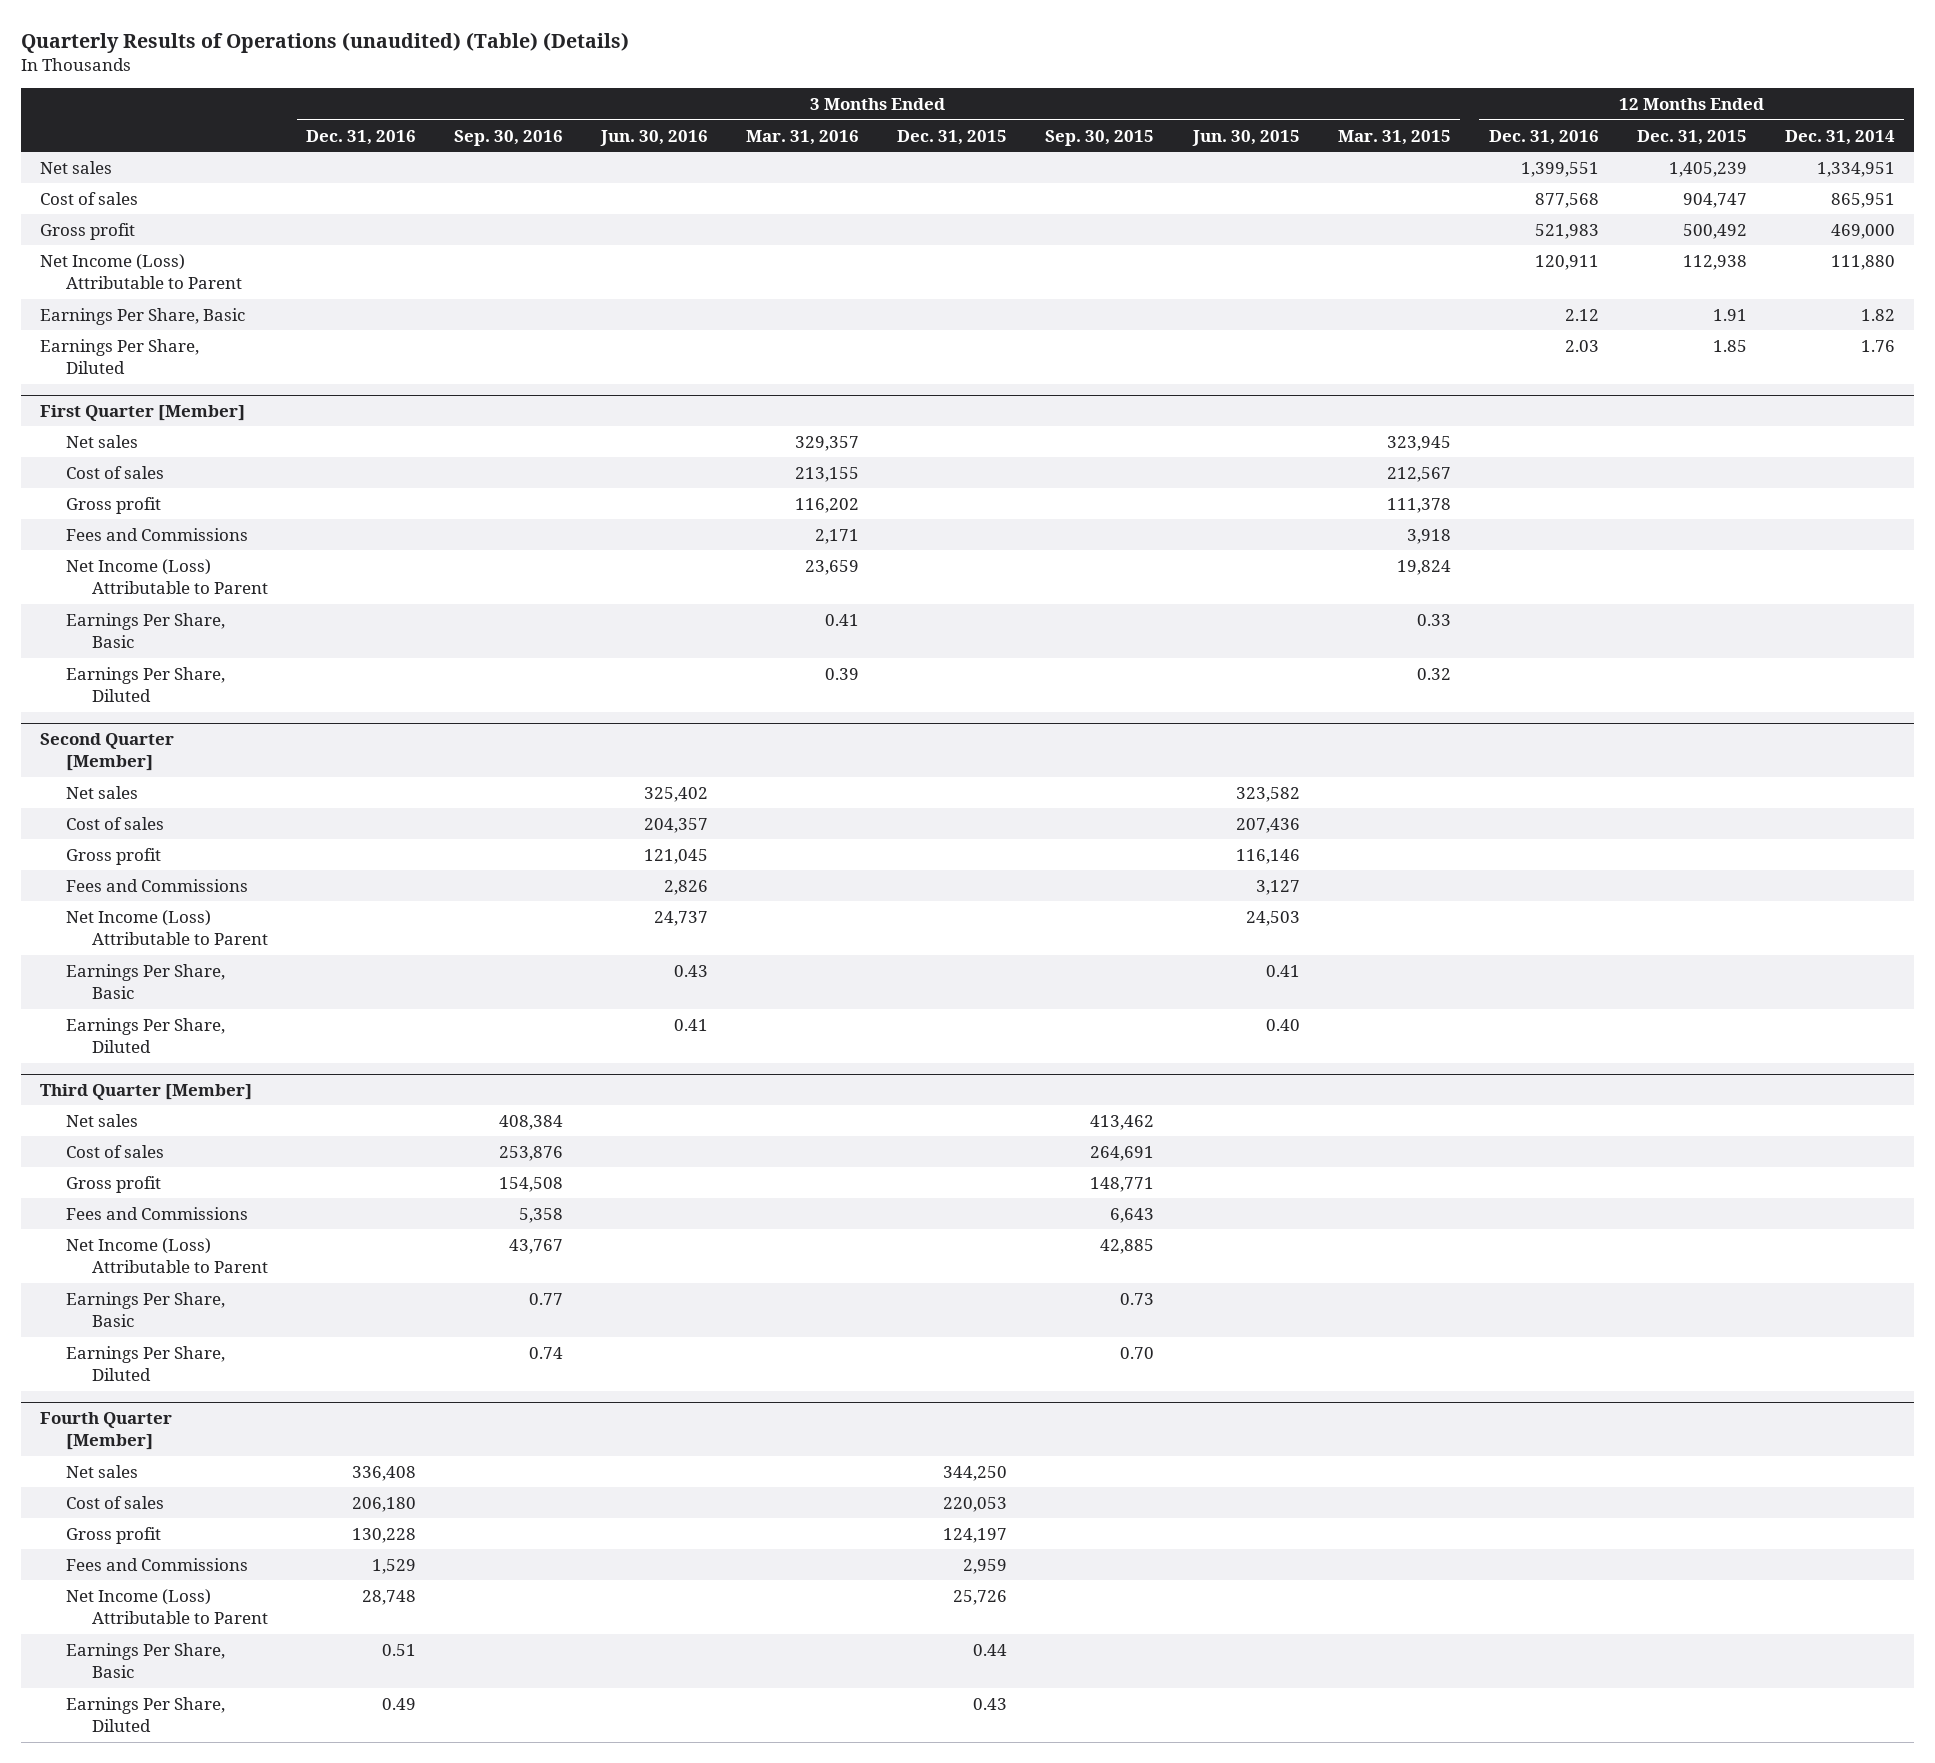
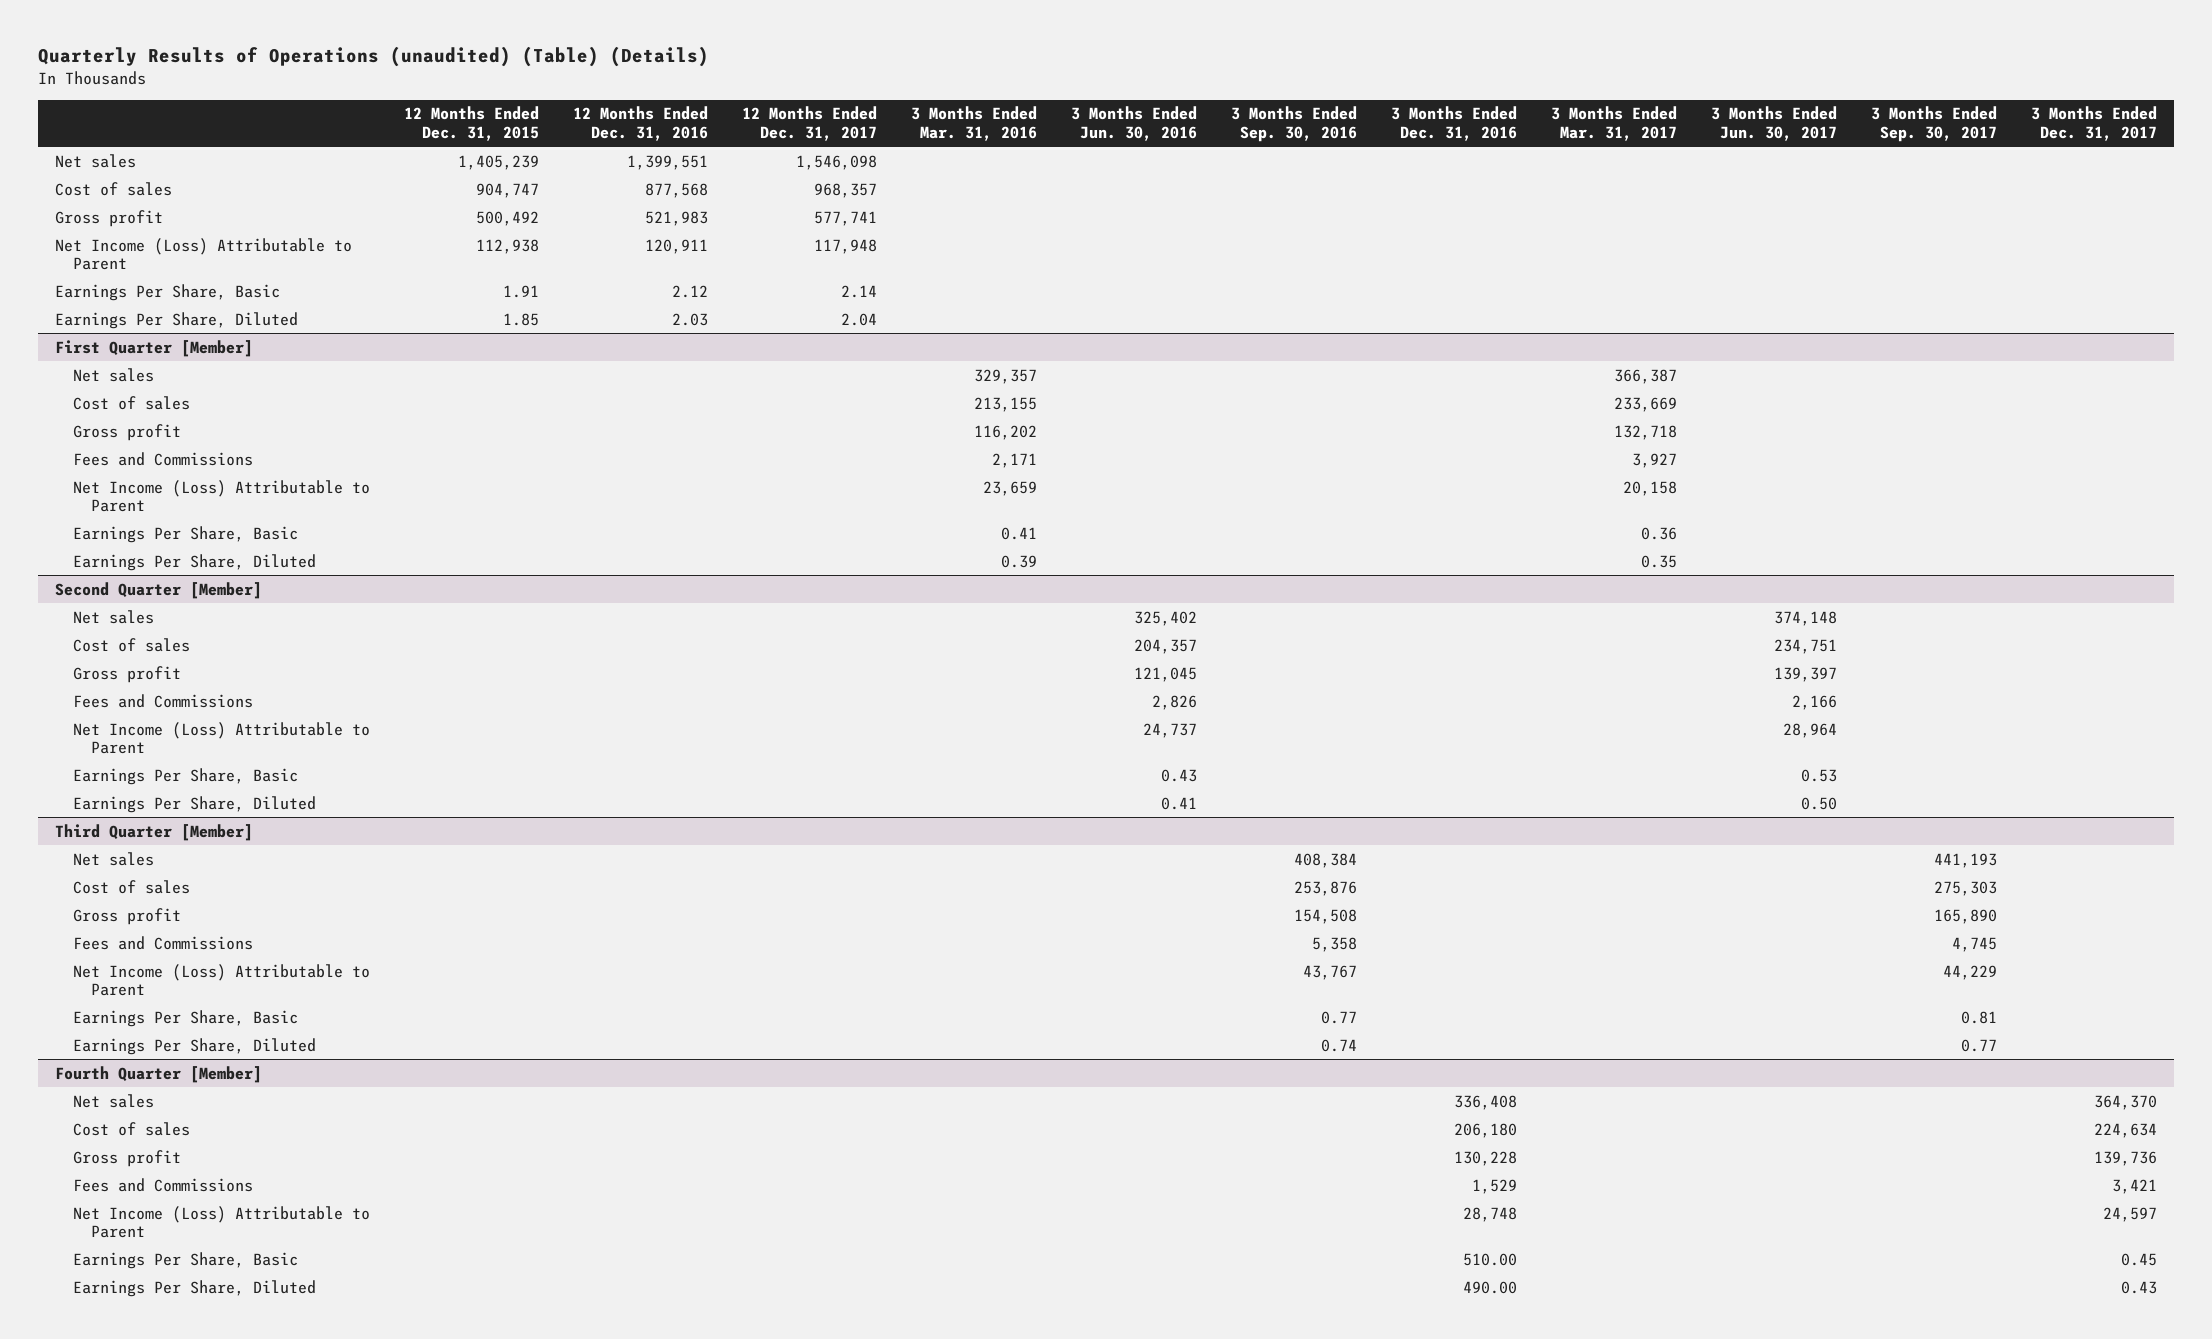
- | 3 Months Ended Dec. 31, 2016 | 3 Months Ended Sep. 30, 2016 | 3 Months Ended Jun. 30, 2016 | 3 Months Ended Mar. 31, 2016 | 3 Months Ended Dec. 31, 2015 | 3 Months Ended Sep. 30, 2015 | 3 Months Ended Jun. 30, 2015 | 3 Months Ended Mar. 31, 2015 | 12 Months Ended Dec. 31, 2016 | 12 Months Ended Dec. 31, 2015 | 12 Months Ended Dec. 31, 2014
+ | 12 Months Ended Dec. 31, 2015 | 12 Months Ended Dec. 31, 2016 | 12 Months Ended Dec. 31, 2017 | 3 Months Ended Mar. 31, 2016 | 3 Months Ended Jun. 30, 2016 | 3 Months Ended Sep. 30, 2016 | 3 Months Ended Dec. 31, 2016 | 3 Months Ended Mar. 31, 2017 | 3 Months Ended Jun. 30, 2017 | 3 Months Ended Sep. 30, 2017 | 3 Months Ended Dec. 31, 2017
@ Fourth Quarter [Member]
- Earnings Per Share, Basic | 0.51 | | | | 0.44 | | | | | |
- Earnings Per Share, Diluted | 0.49 | | | | 0.43 | | | | | |
+ Earnings Per Share, Basic | | | | | | | 510.00 | | | | 0.45
+ Earnings Per Share, Diluted | | | | | | | 490.00 | | | | 0.43

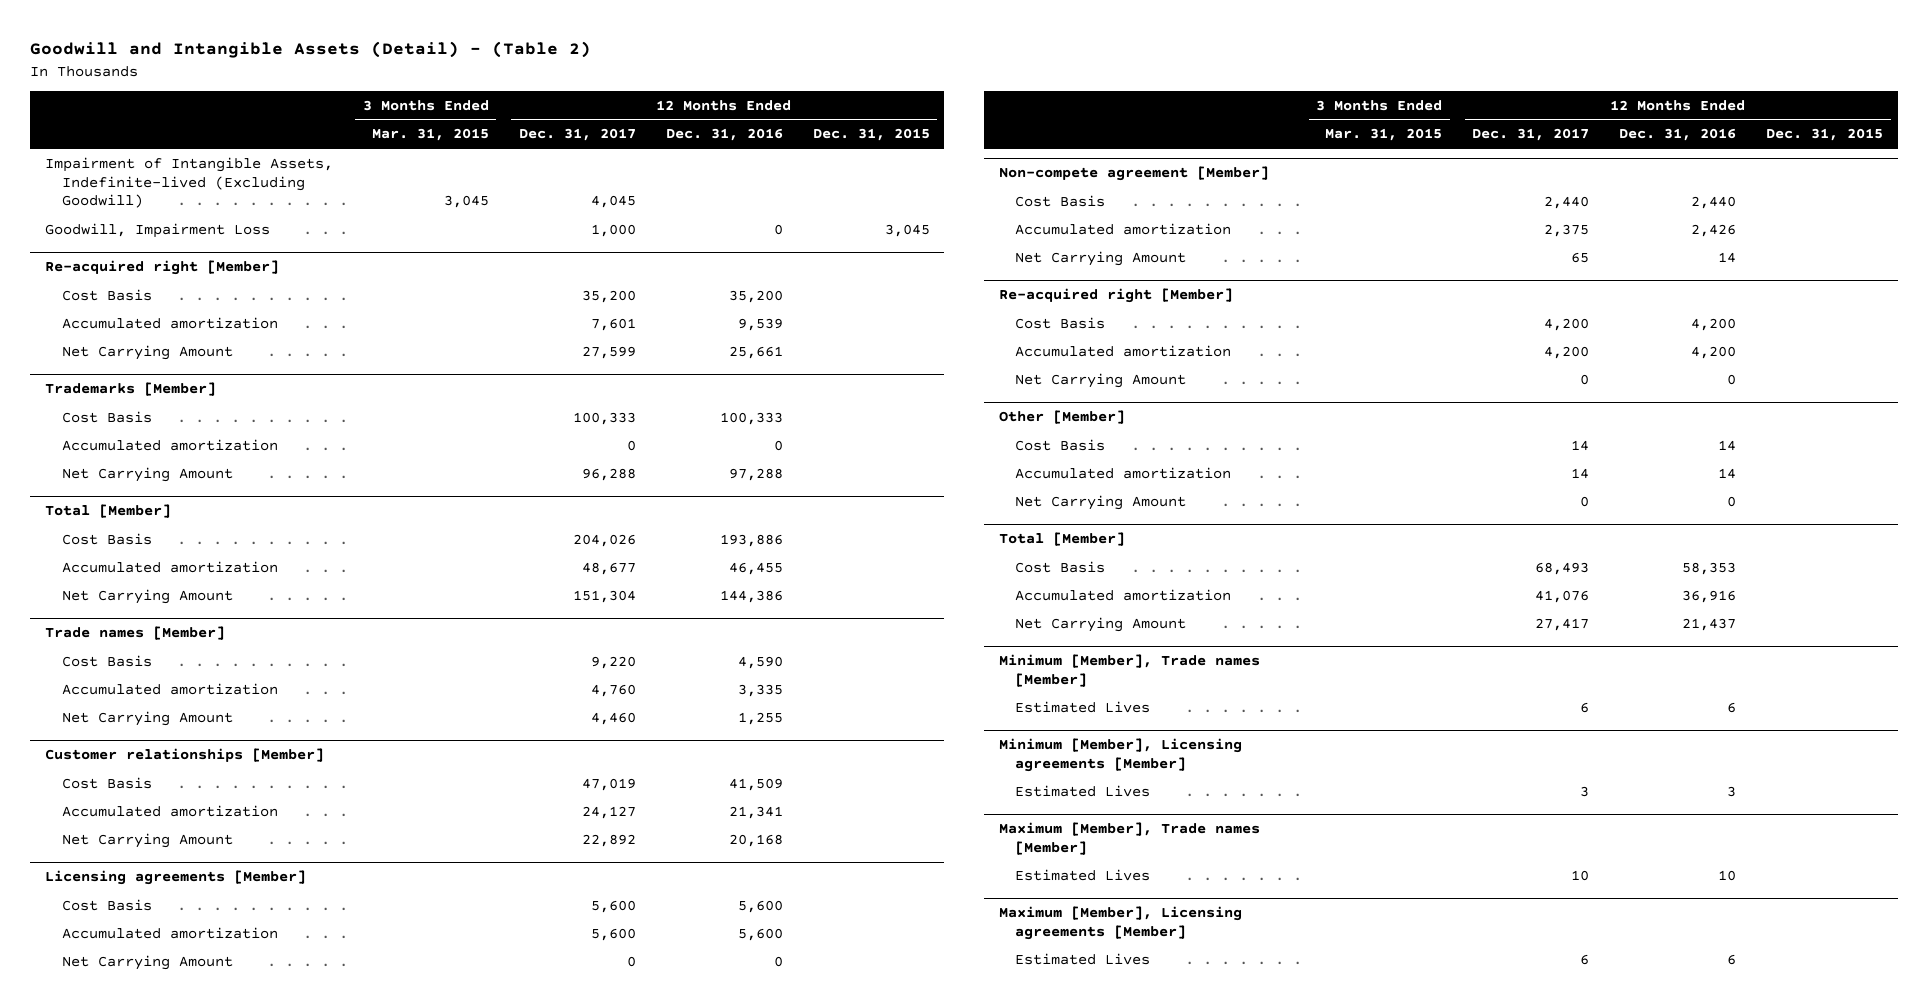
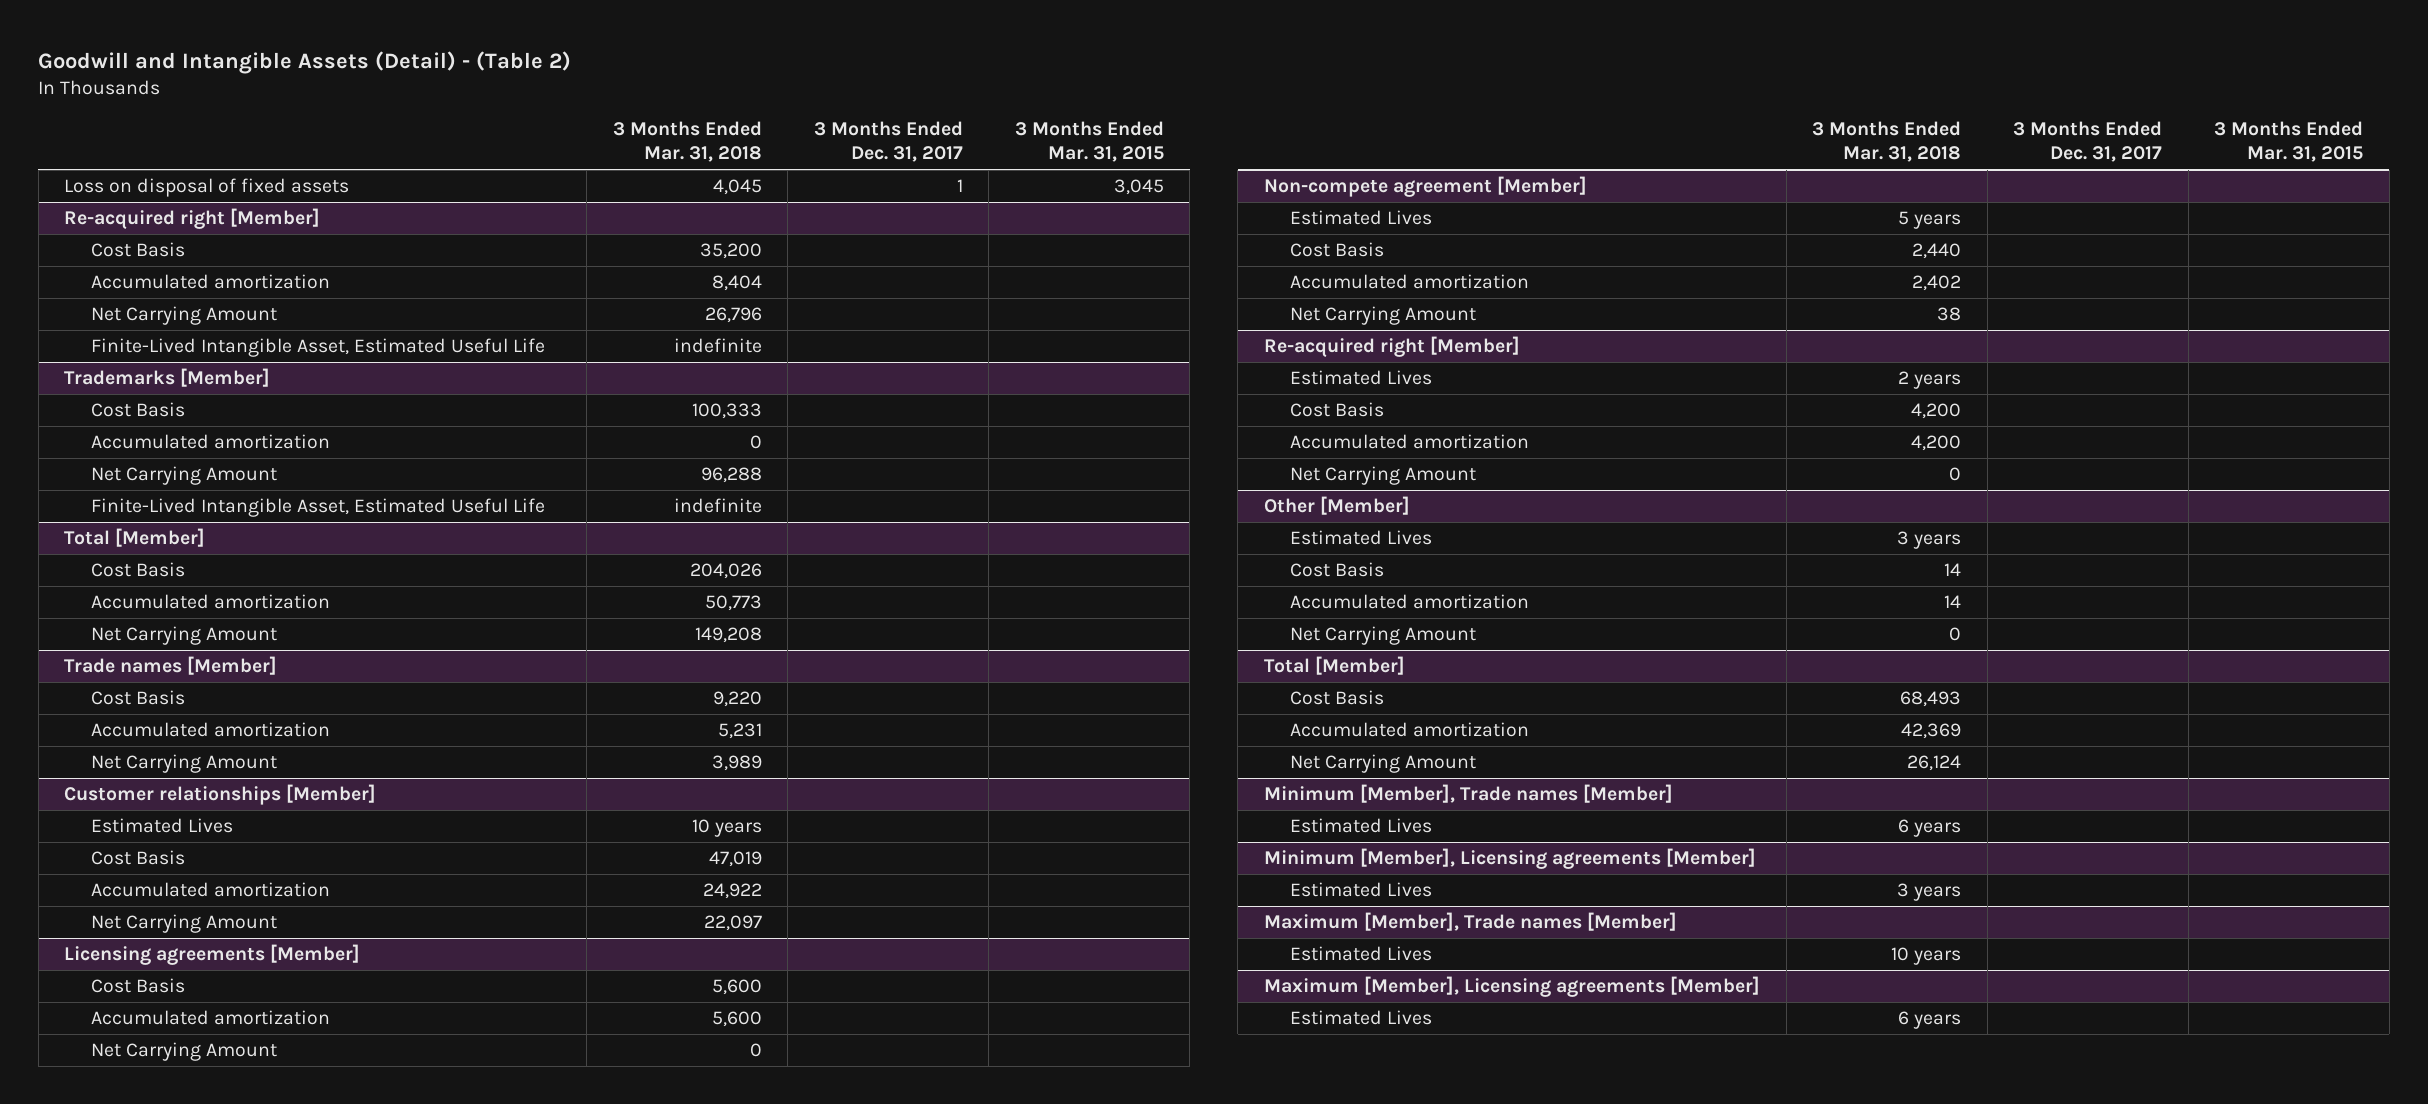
- | 3 Months Ended Mar. 31, 2015 | 12 Months Ended Dec. 31, 2017 | 12 Months Ended Dec. 31, 2016 | 12 Months Ended Dec. 31, 2015
+ | 3 Months Ended Mar. 31, 2018 | 3 Months Ended Dec. 31, 2017 | 3 Months Ended Mar. 31, 2015
- Impairment of Intangible Assets, Indefinite-lived (Excluding Goodwill) | 3,045 | 4,045 | |
- Goodwill, Impairment Loss | | 1,000 | 0 | 3,045
+ Loss on disposal of fixed assets | 4,045 | 1 | 3,045
@ Re-acquired right [Member]
+ Finite-Lived Intangible Asset, Estimated Useful Life | indefinite | |
@ Trademarks [Member]
+ Finite-Lived Intangible Asset, Estimated Useful Life | indefinite | |
@ Customer relationships [Member]
+ Estimated Lives | 10 years | |
@ Non-compete agreement [Member]
+ Estimated Lives | 5 years | |
@ Re-acquired right [Member]
+ Estimated Lives | 2 years | |
@ Other [Member]
+ Estimated Lives | 3 years | |

